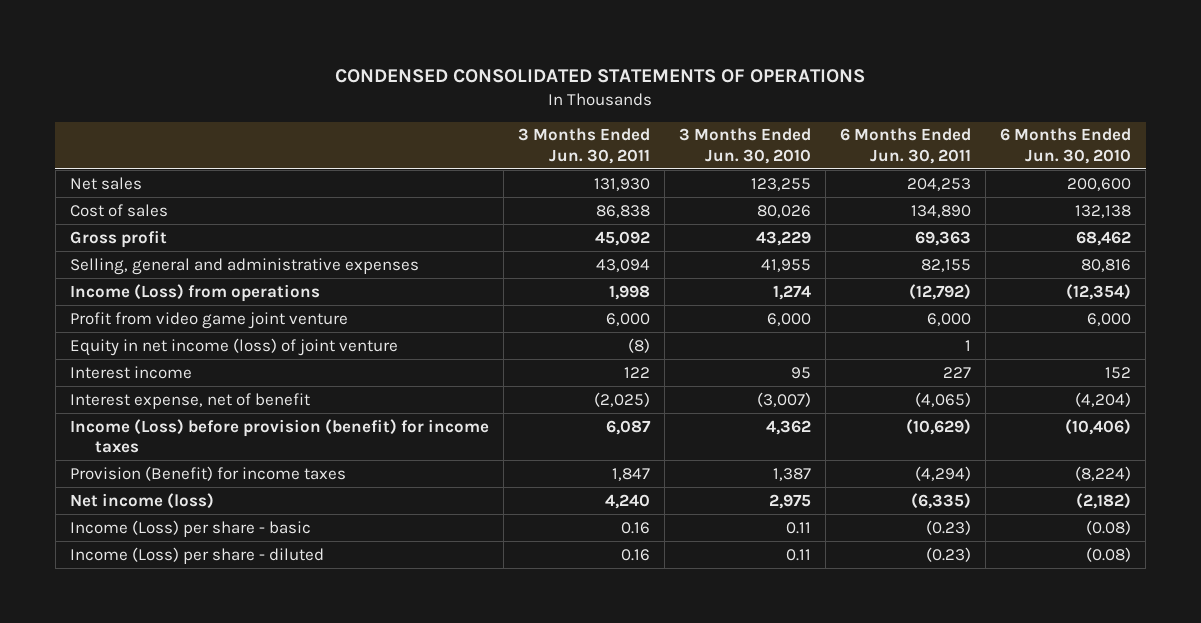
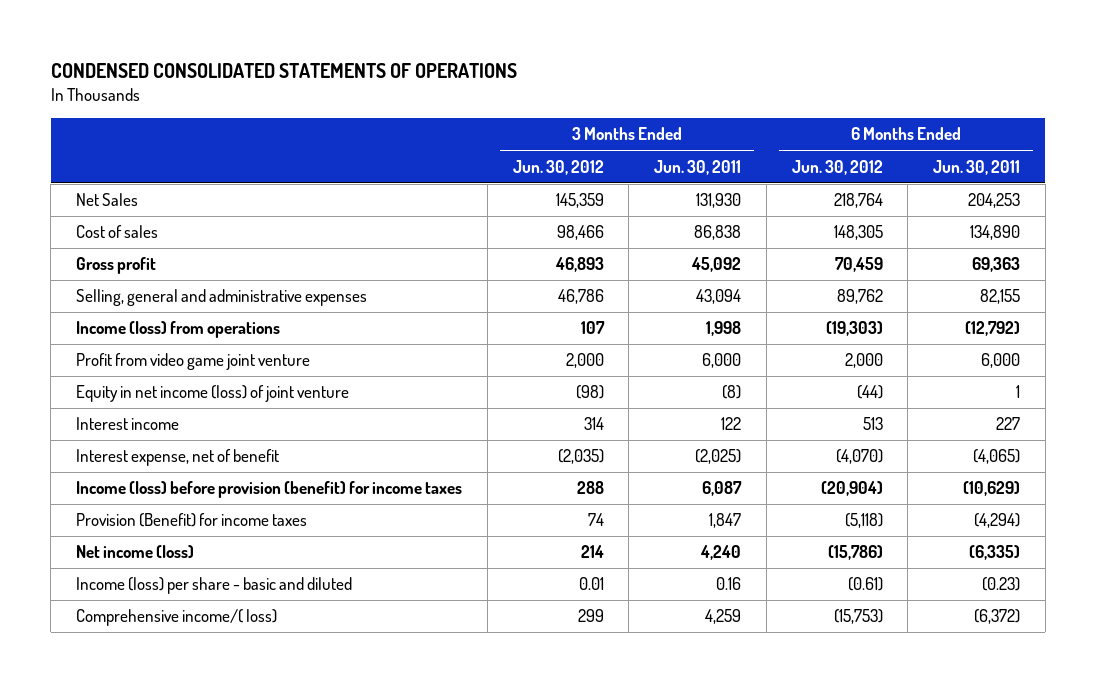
- | 3 Months Ended Jun. 30, 2011 | 3 Months Ended Jun. 30, 2010 | 6 Months Ended Jun. 30, 2011 | 6 Months Ended Jun. 30, 2010
+ | 3 Months Ended Jun. 30, 2012 | 3 Months Ended Jun. 30, 2011 | 6 Months Ended Jun. 30, 2012 | 6 Months Ended Jun. 30, 2011
- Net sales | 131,930 | 123,255 | 204,253 | 200,600
+ Net Sales | 145,359 | 131,930 | 218,764 | 204,253
- Income (Loss) from operations | 1,998 | 1,274 | (12,792) | (12,354)
+ Income (loss) from operations | 107 | 1,998 | (19,303) | (12,792)
- Income (Loss) before provision (benefit) for income taxes | 6,087 | 4,362 | (10,629) | (10,406)
+ Income (loss) before provision (benefit) for income taxes | 288 | 6,087 | (20,904) | (10,629)
- Income (Loss) per share - basic | 0.16 | 0.11 | (0.23) | (0.08)
- Income (Loss) per share - diluted | 0.16 | 0.11 | (0.23) | (0.08)
+ Income (loss) per share - basic and diluted | 0.01 | 0.16 | (0.61) | (0.23)
+ Comprehensive income/( loss) | 299 | 4,259 | (15,753) | (6,372)

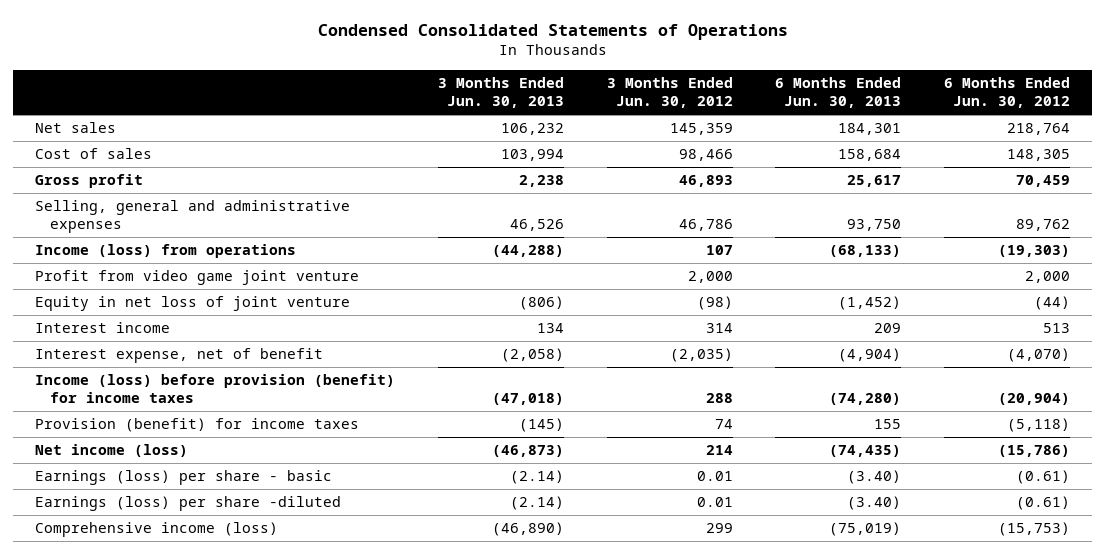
- CONDENSED CONSOLIDATED STATEMENTS OF OPERATIONS
+ Condensed Consolidated Statements of Operations
- | 3 Months Ended Jun. 30, 2012 | 3 Months Ended Jun. 30, 2011 | 6 Months Ended Jun. 30, 2012 | 6 Months Ended Jun. 30, 2011
+ | 3 Months Ended Jun. 30, 2013 | 3 Months Ended Jun. 30, 2012 | 6 Months Ended Jun. 30, 2013 | 6 Months Ended Jun. 30, 2012
- Net Sales | 145,359 | 131,930 | 218,764 | 204,253
+ Net sales | 106,232 | 145,359 | 184,301 | 218,764
- Equity in net income (loss) of joint venture | (98) | (8) | (44) | 1
+ Equity in net loss of joint venture | (806) | (98) | (1,452) | (44)
- Provision (Benefit) for income taxes | 74 | 1,847 | (5,118) | (4,294)
+ Provision (benefit) for income taxes | (145) | 74 | 155 | (5,118)
- Income (loss) per share - basic and diluted | 0.01 | 0.16 | (0.61) | (0.23)
- Comprehensive income/( loss) | 299 | 4,259 | (15,753) | (6,372)
+ Earnings (loss) per share - basic | (2.14) | 0.01 | (3.40) | (0.61)
+ Earnings (loss) per share -diluted | (2.14) | 0.01 | (3.40) | (0.61)
+ Comprehensive income (loss) | (46,890) | 299 | (75,019) | (15,753)

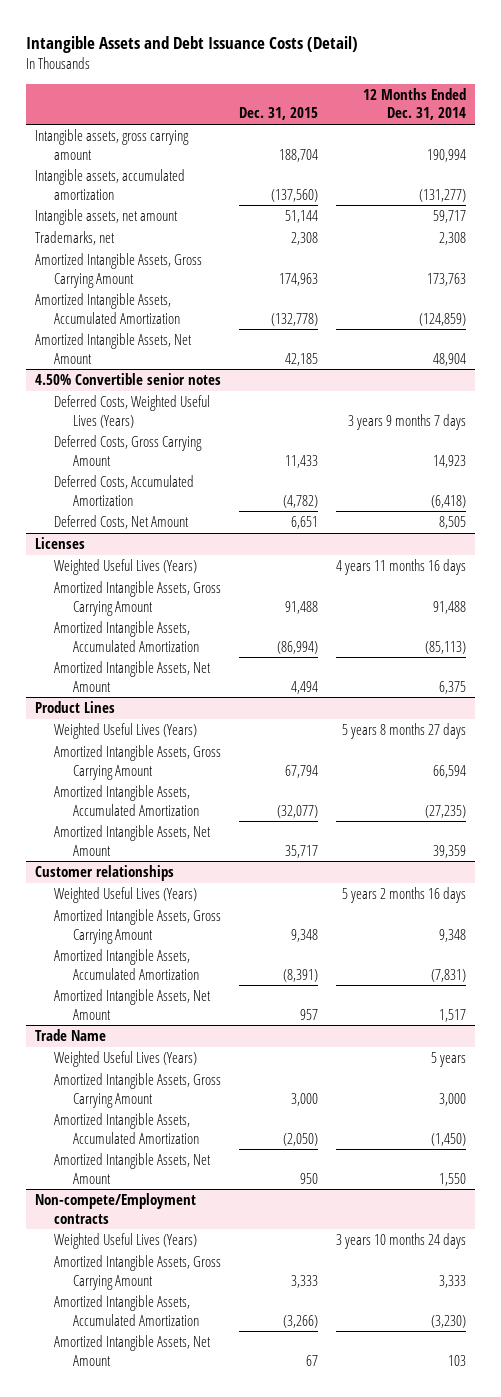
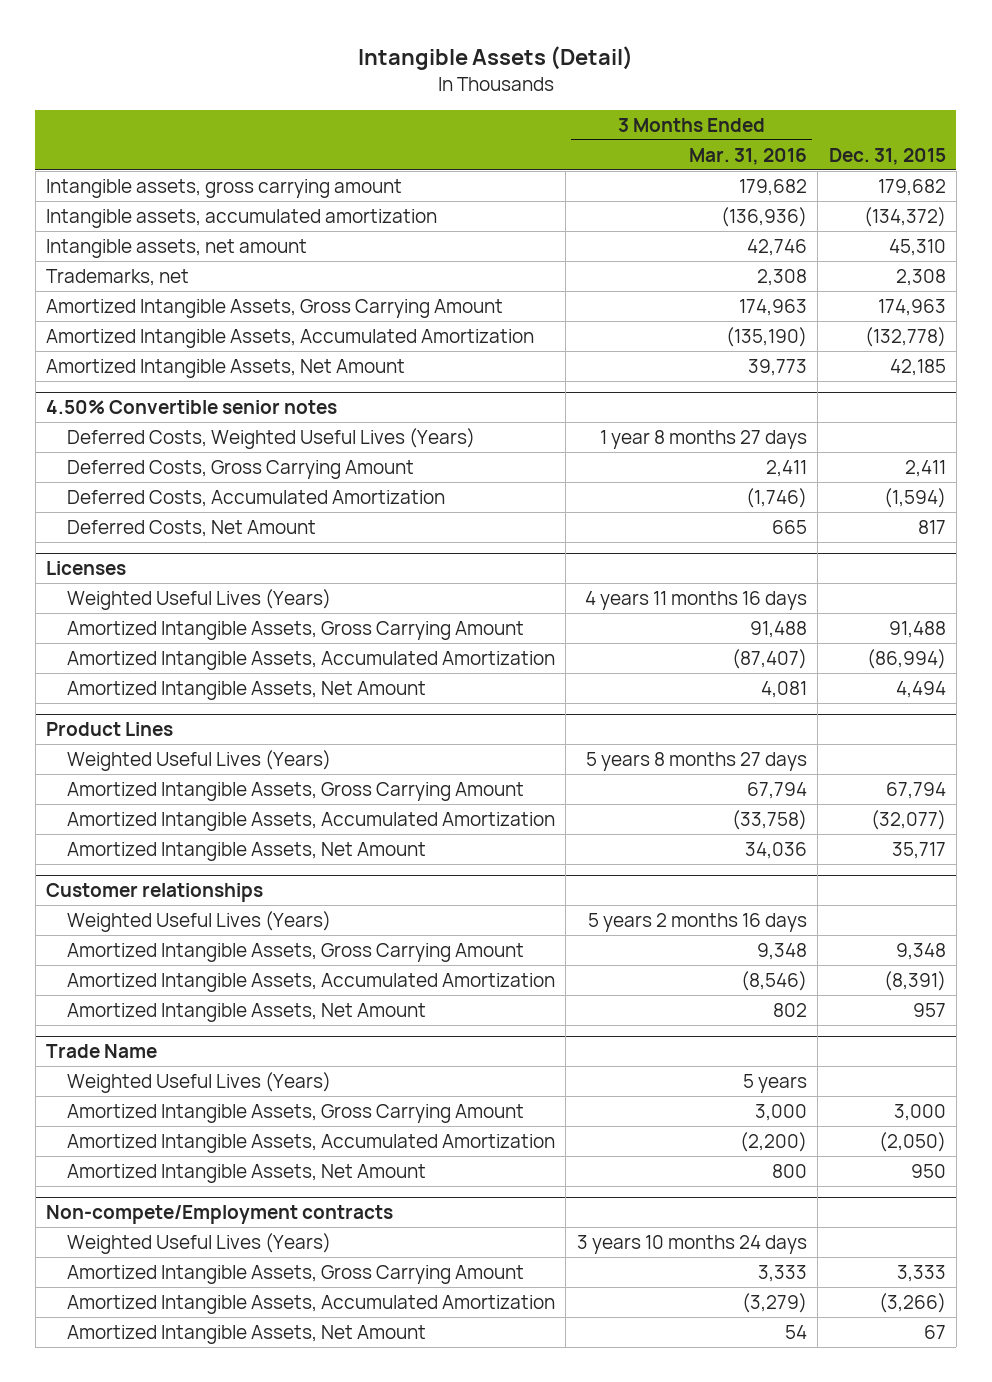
- Intangible Assets and Debt Issuance Costs (Detail)
+ Intangible Assets (Detail)
- | Dec. 31, 2015 | 12 Months Ended Dec. 31, 2014
+ | 3 Months Ended Mar. 31, 2016 | Dec. 31, 2015
- Intangible assets, gross carrying amount | 188,704 | 190,994
- Intangible assets, accumulated amortization | (137,560) | (131,277)
- Intangible assets, net amount | 51,144 | 59,717
+ Intangible assets, gross carrying amount | 179,682 | 179,682
+ Intangible assets, accumulated amortization | (136,936) | (134,372)
+ Intangible assets, net amount | 42,746 | 45,310
@ 4.50% Convertible senior notes
- Deferred Costs, Gross Carrying Amount | 11,433 | 14,923
- Deferred Costs, Accumulated Amortization | (4,782) | (6,418)
- Deferred Costs, Net Amount | 6,651 | 8,505
+ Deferred Costs, Gross Carrying Amount | 2,411 | 2,411
+ Deferred Costs, Accumulated Amortization | (1,746) | (1,594)
+ Deferred Costs, Net Amount | 665 | 817

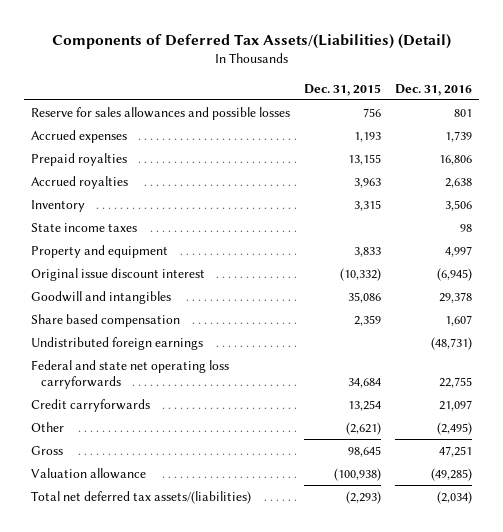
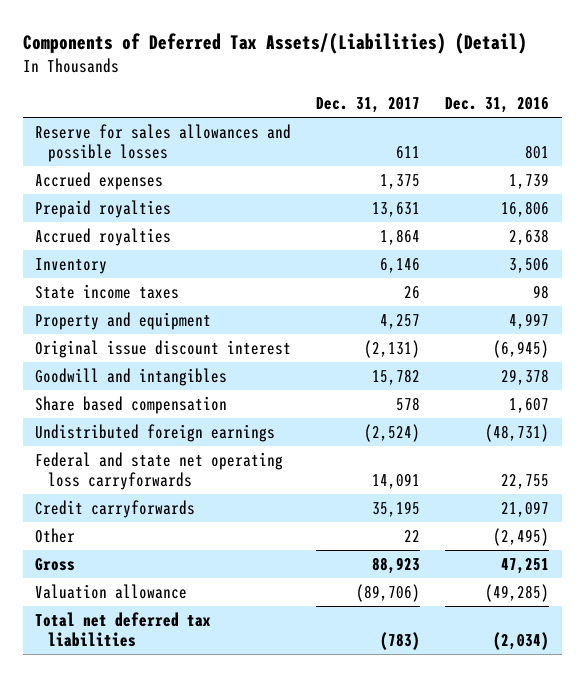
- | Dec. 31, 2015 | Dec. 31, 2016
+ | Dec. 31, 2017 | Dec. 31, 2016
- Total net deferred tax assets/(liabilities) | (2,293) | (2,034)
+ Total net deferred tax liabilities | (783) | (2,034)

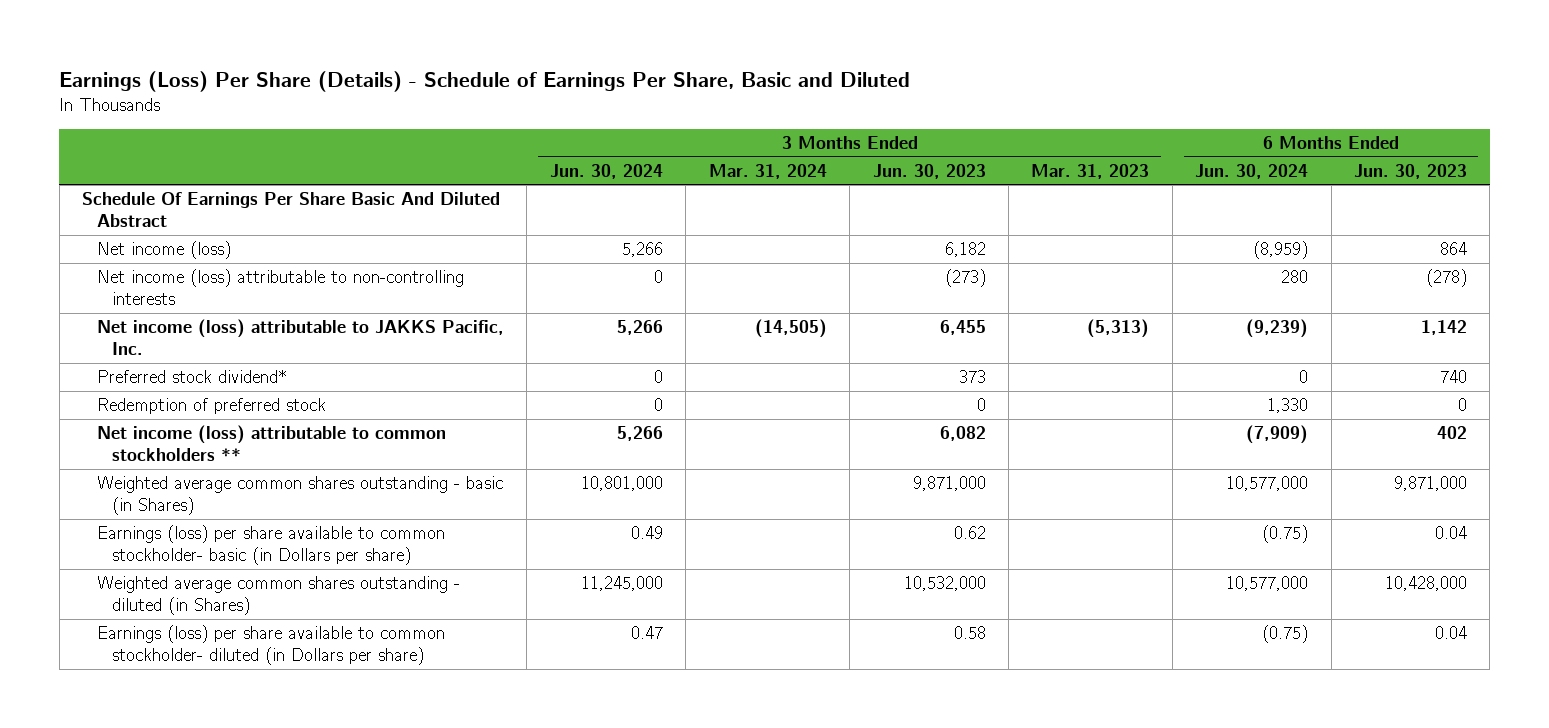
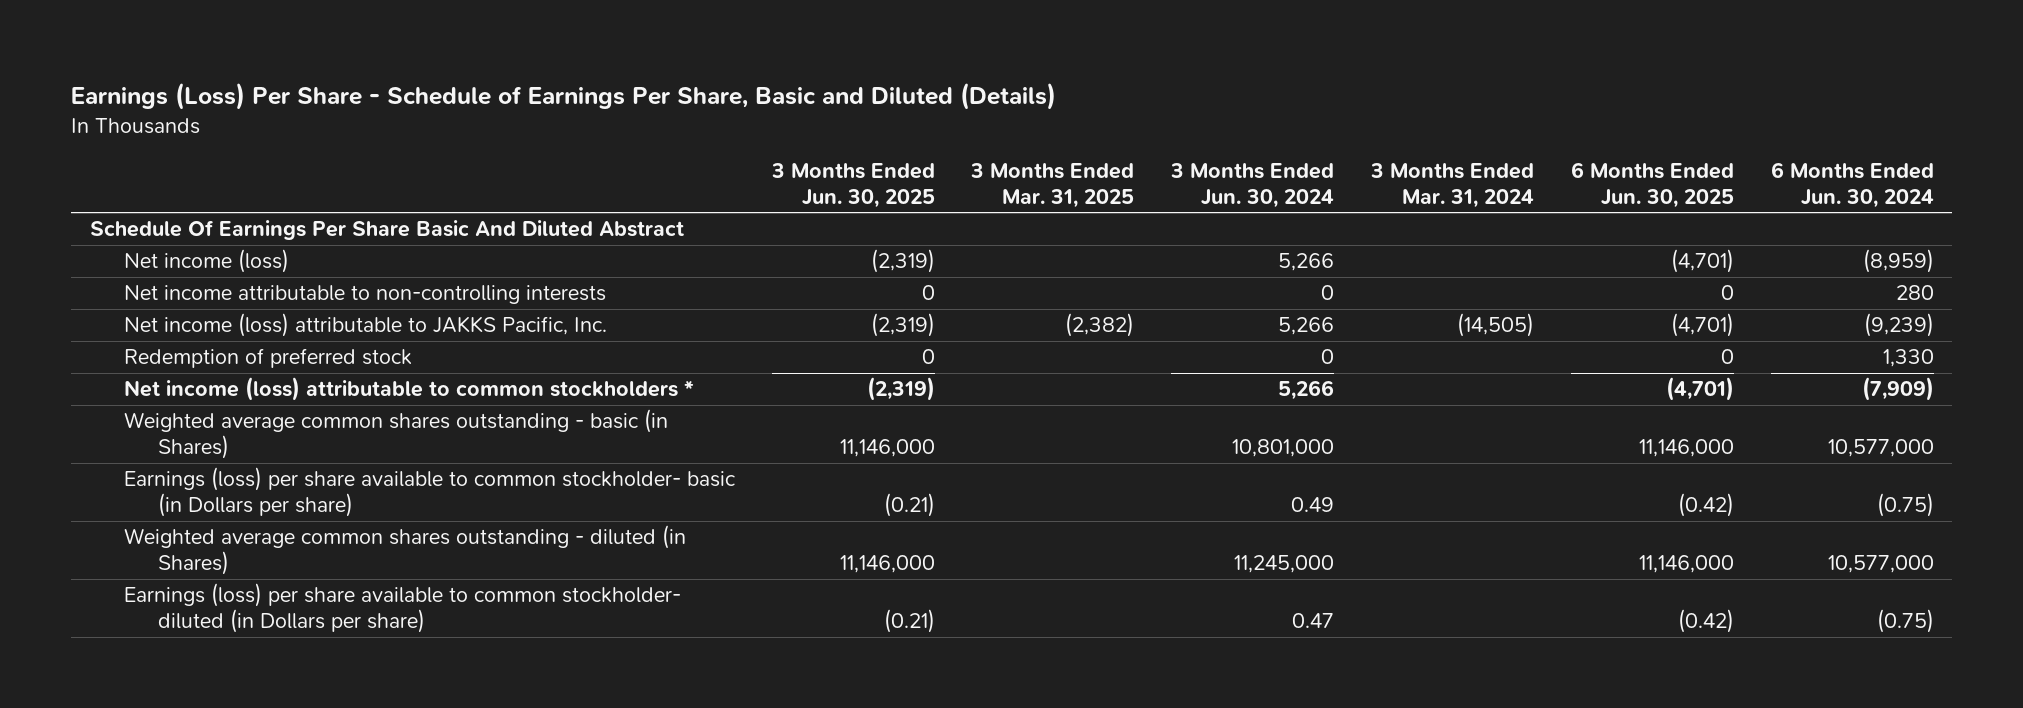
- Earnings (Loss) Per Share (Details) - Schedule of Earnings Per Share, Basic and Diluted
+ Earnings (Loss) Per Share - Schedule of Earnings Per Share, Basic and Diluted (Details)
- | 3 Months Ended Jun. 30, 2024 | 3 Months Ended Mar. 31, 2024 | 3 Months Ended Jun. 30, 2023 | 3 Months Ended Mar. 31, 2023 | 6 Months Ended Jun. 30, 2024 | 6 Months Ended Jun. 30, 2023
+ | 3 Months Ended Jun. 30, 2025 | 3 Months Ended Mar. 31, 2025 | 3 Months Ended Jun. 30, 2024 | 3 Months Ended Mar. 31, 2024 | 6 Months Ended Jun. 30, 2025 | 6 Months Ended Jun. 30, 2024
- Net income (loss) attributable to non-controlling interests | 0 | | (273) | | 280 | (278)
+ Net income attributable to non-controlling interests | 0 | | 0 | | 0 | 280
- Preferred stock dividend* | 0 | | 373 | | 0 | 740
- Net income (loss) attributable to common stockholders ** | 5,266 | | 6,082 | | (7,909) | 402
+ Net income (loss) attributable to common stockholders * | (2,319) | | 5,266 | | (4,701) | (7,909)

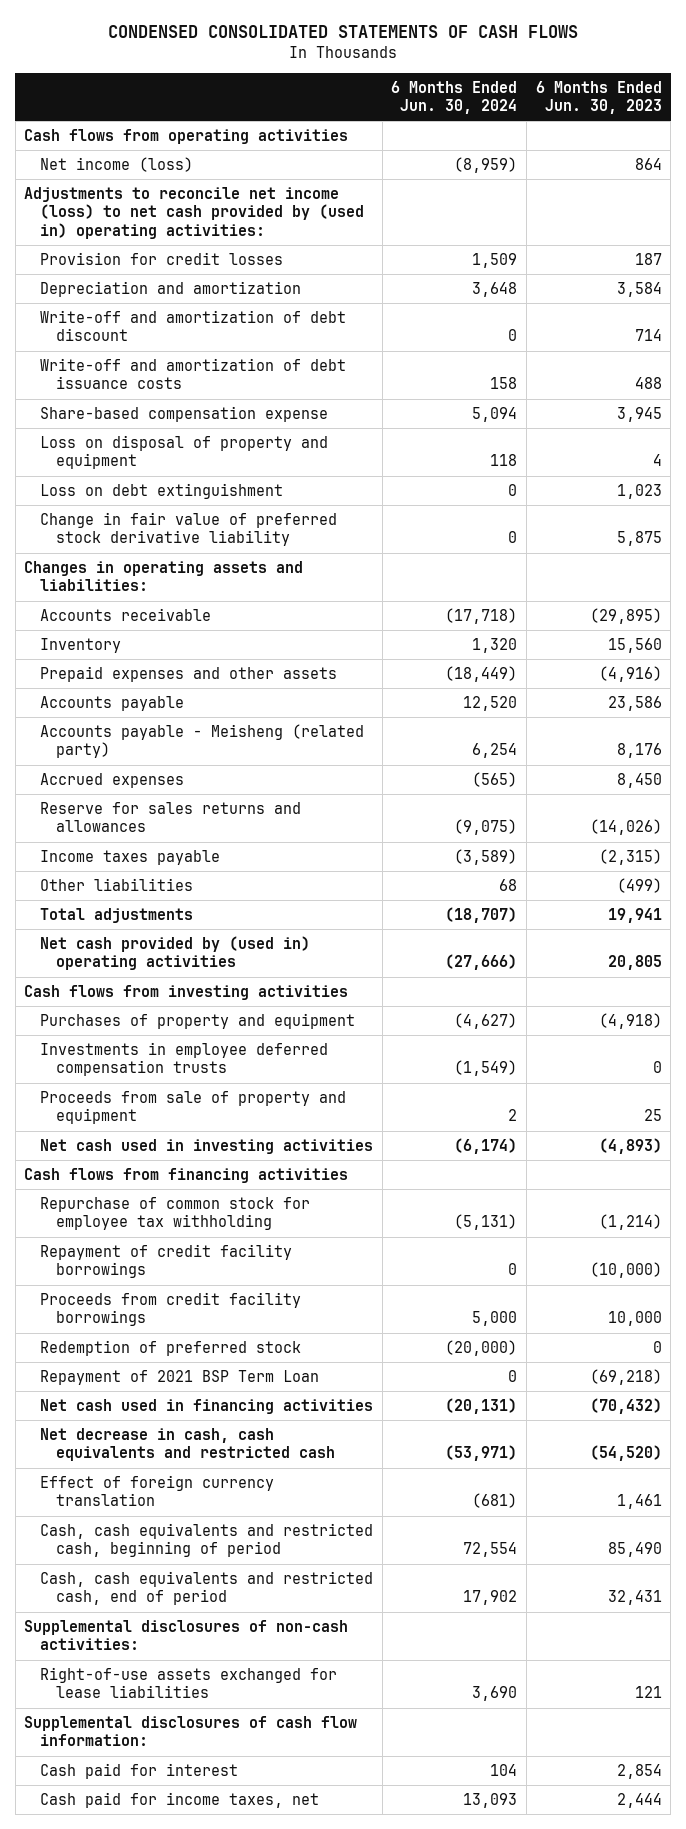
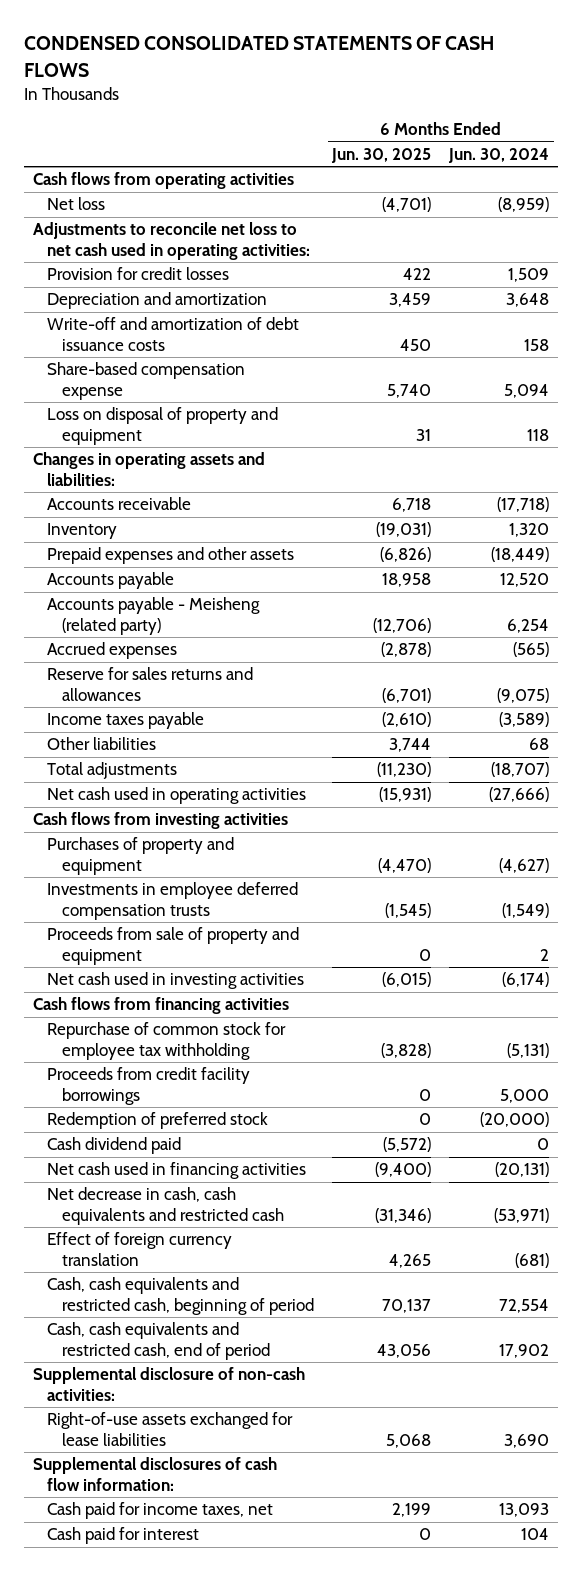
- | 6 Months Ended Jun. 30, 2024 | 6 Months Ended Jun. 30, 2023
+ | 6 Months Ended Jun. 30, 2025 | 6 Months Ended Jun. 30, 2024
- Net income (loss) | (8,959) | 864
- Adjustments to reconcile net income (loss) to net cash provided by (used in) operating activities:
+ Net loss | (4,701) | (8,959)
+ Adjustments to reconcile net loss to net cash used in operating activities:
- Write-off and amortization of debt discount | 0 | 714
- Loss on debt extinguishment | 0 | 1,023
- Change in fair value of preferred stock derivative liability | 0 | 5,875
- Net cash provided by (used in) operating activities | (27,666) | 20,805
+ Net cash used in operating activities | (15,931) | (27,666)
- Repayment of credit facility borrowings | 0 | (10,000)
- Repayment of 2021 BSP Term Loan | 0 | (69,218)
+ Cash dividend paid | (5,572) | 0
- Supplemental disclosures of non-cash activities:
+ Supplemental disclosure of non-cash activities:
moved down: Cash paid for interest | 0 | 104

